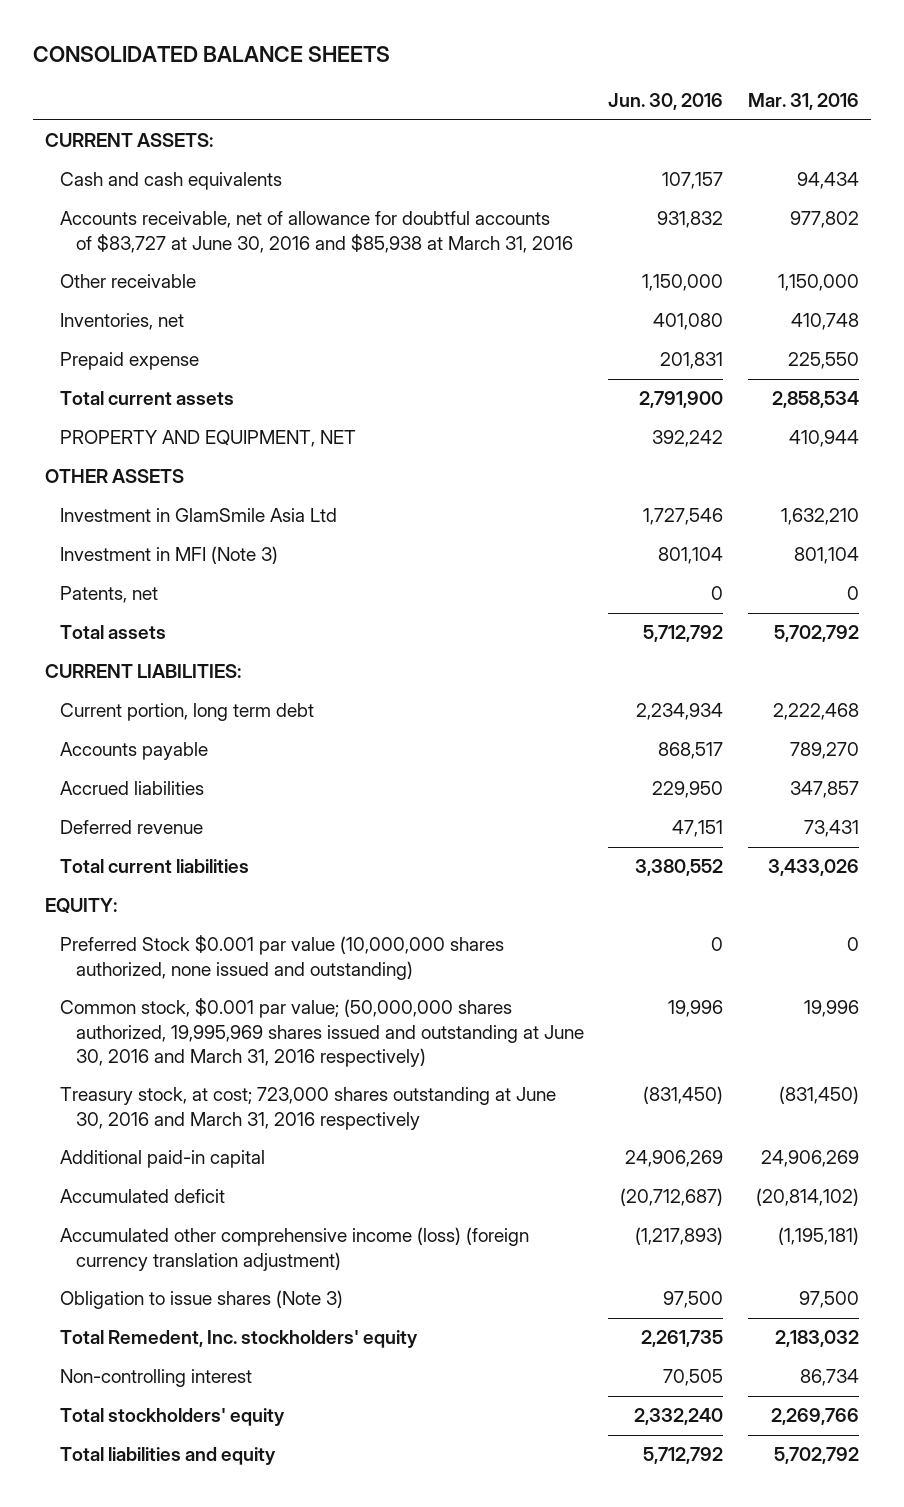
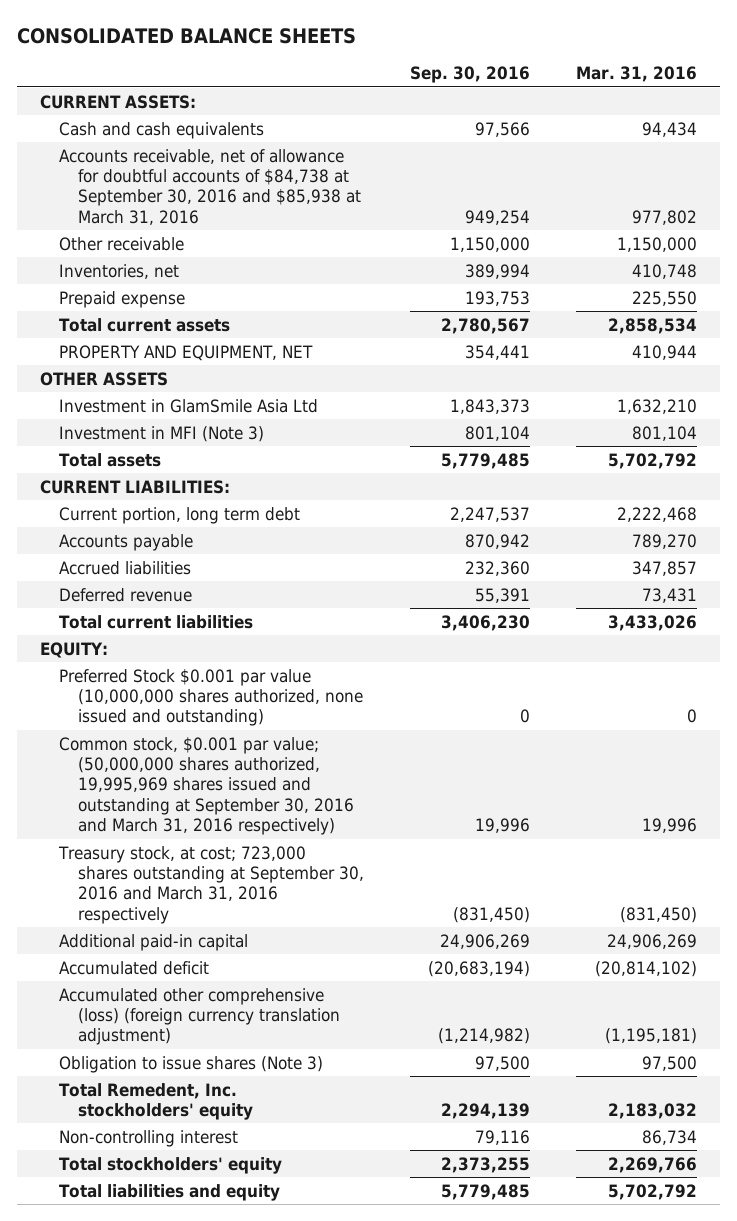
- | Jun. 30, 2016 | Mar. 31, 2016
+ | Sep. 30, 2016 | Mar. 31, 2016
- Accounts receivable, net of allowance for doubtful accounts of $83,727 at June 30, 2016 and $85,938 at March 31, 2016 | 931,832 | 977,802
+ Accounts receivable, net of allowance for doubtful accounts of $84,738 at September 30, 2016 and $85,938 at March 31, 2016 | 949,254 | 977,802
- Patents, net | 0 | 0
- Common stock, $0.001 par value; (50,000,000 shares authorized, 19,995,969 shares issued and outstanding at June 30, 2016 and March 31, 2016 respectively) | 19,996 | 19,996
- Treasury stock, at cost; 723,000 shares outstanding at June 30, 2016 and March 31, 2016 respectively | (831,450) | (831,450)
+ Common stock, $0.001 par value; (50,000,000 shares authorized, 19,995,969 shares issued and outstanding at September 30, 2016 and March 31, 2016 respectively) | 19,996 | 19,996
+ Treasury stock, at cost; 723,000 shares outstanding at September 30, 2016 and March 31, 2016 respectively | (831,450) | (831,450)
- Accumulated other comprehensive income (loss) (foreign currency translation adjustment) | (1,217,893) | (1,195,181)
+ Accumulated other comprehensive (loss) (foreign currency translation adjustment) | (1,214,982) | (1,195,181)

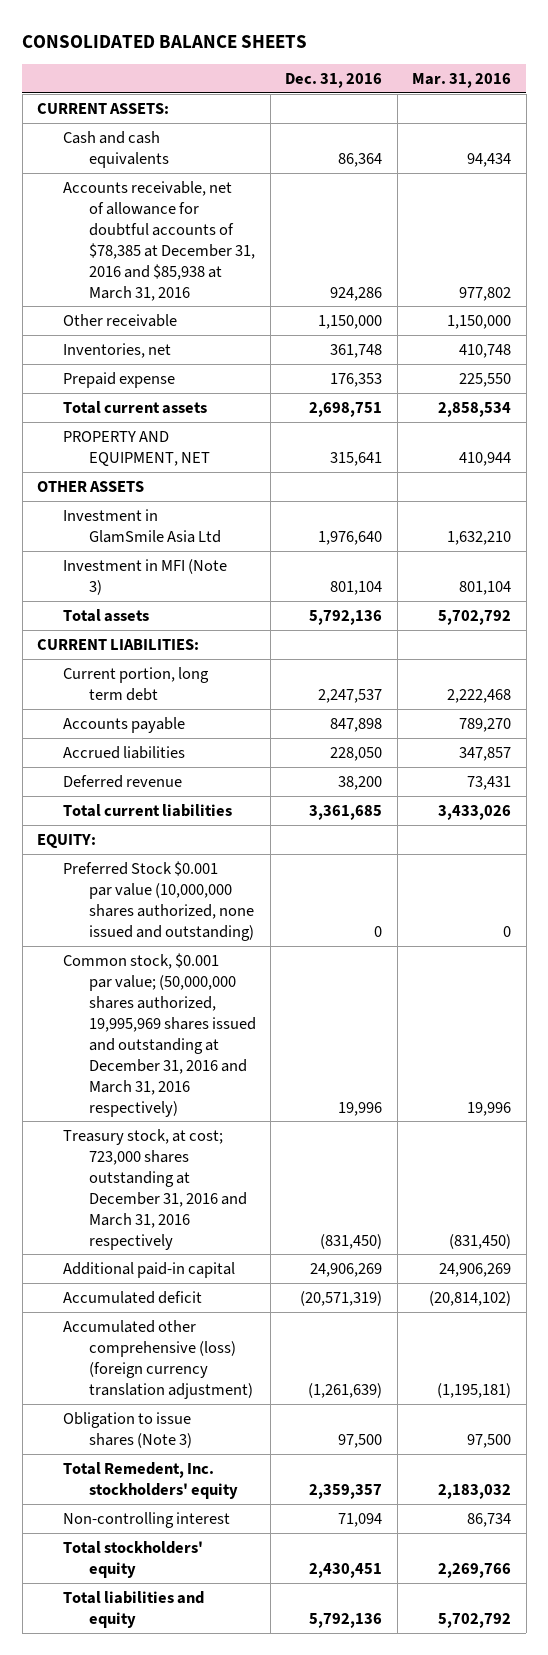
- | Sep. 30, 2016 | Mar. 31, 2016
+ | Dec. 31, 2016 | Mar. 31, 2016
- Accounts receivable, net of allowance for doubtful accounts of $84,738 at September 30, 2016 and $85,938 at March 31, 2016 | 949,254 | 977,802
+ Accounts receivable, net of allowance for doubtful accounts of $78,385 at December 31, 2016 and $85,938 at March 31, 2016 | 924,286 | 977,802
- Common stock, $0.001 par value; (50,000,000 shares authorized, 19,995,969 shares issued and outstanding at September 30, 2016 and March 31, 2016 respectively) | 19,996 | 19,996
- Treasury stock, at cost; 723,000 shares outstanding at September 30, 2016 and March 31, 2016 respectively | (831,450) | (831,450)
+ Common stock, $0.001 par value; (50,000,000 shares authorized, 19,995,969 shares issued and outstanding at December 31, 2016 and March 31, 2016 respectively) | 19,996 | 19,996
+ Treasury stock, at cost; 723,000 shares outstanding at December 31, 2016 and March 31, 2016 respectively | (831,450) | (831,450)

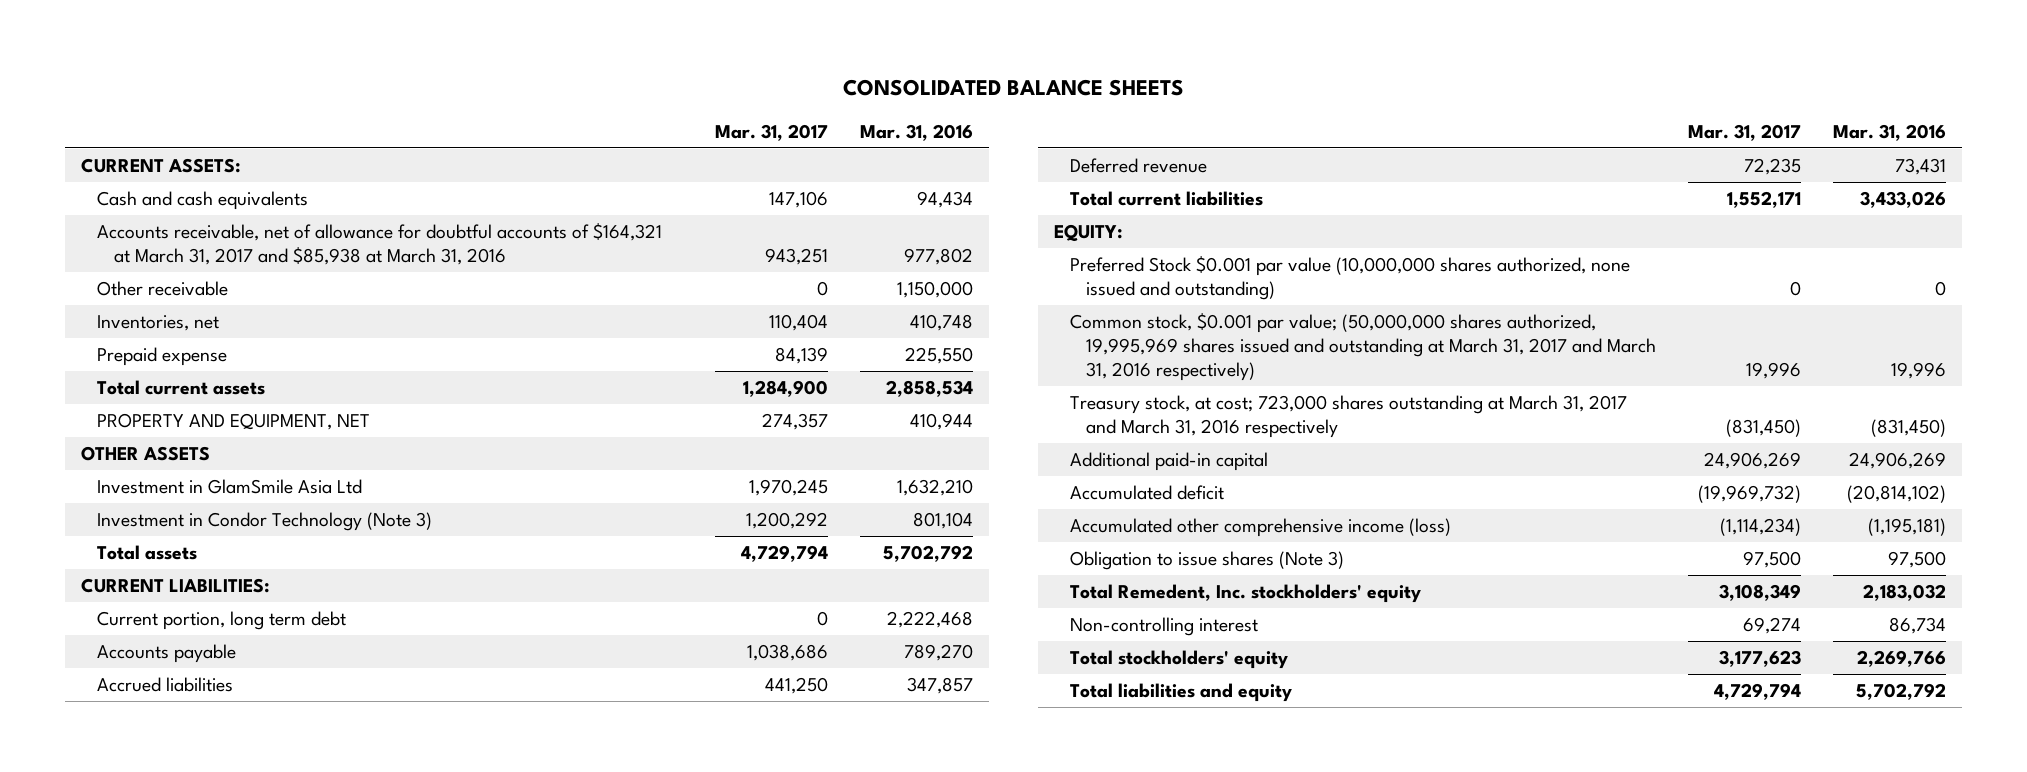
- | Dec. 31, 2016 | Mar. 31, 2016
+ | Mar. 31, 2017 | Mar. 31, 2016
- Accounts receivable, net of allowance for doubtful accounts of $78,385 at December 31, 2016 and $85,938 at March 31, 2016 | 924,286 | 977,802
+ Accounts receivable, net of allowance for doubtful accounts of $164,321 at March 31, 2017 and $85,938 at March 31, 2016 | 943,251 | 977,802
- Investment in MFI (Note 3) | 801,104 | 801,104
+ Investment in Condor Technology (Note 3) | 1,200,292 | 801,104
- Common stock, $0.001 par value; (50,000,000 shares authorized, 19,995,969 shares issued and outstanding at December 31, 2016 and March 31, 2016 respectively) | 19,996 | 19,996
- Treasury stock, at cost; 723,000 shares outstanding at December 31, 2016 and March 31, 2016 respectively | (831,450) | (831,450)
+ Common stock, $0.001 par value; (50,000,000 shares authorized, 19,995,969 shares issued and outstanding at March 31, 2017 and March 31, 2016 respectively) | 19,996 | 19,996
+ Treasury stock, at cost; 723,000 shares outstanding at March 31, 2017 and March 31, 2016 respectively | (831,450) | (831,450)
- Accumulated other comprehensive (loss) (foreign currency translation adjustment) | (1,261,639) | (1,195,181)
+ Accumulated other comprehensive income (loss) | (1,114,234) | (1,195,181)

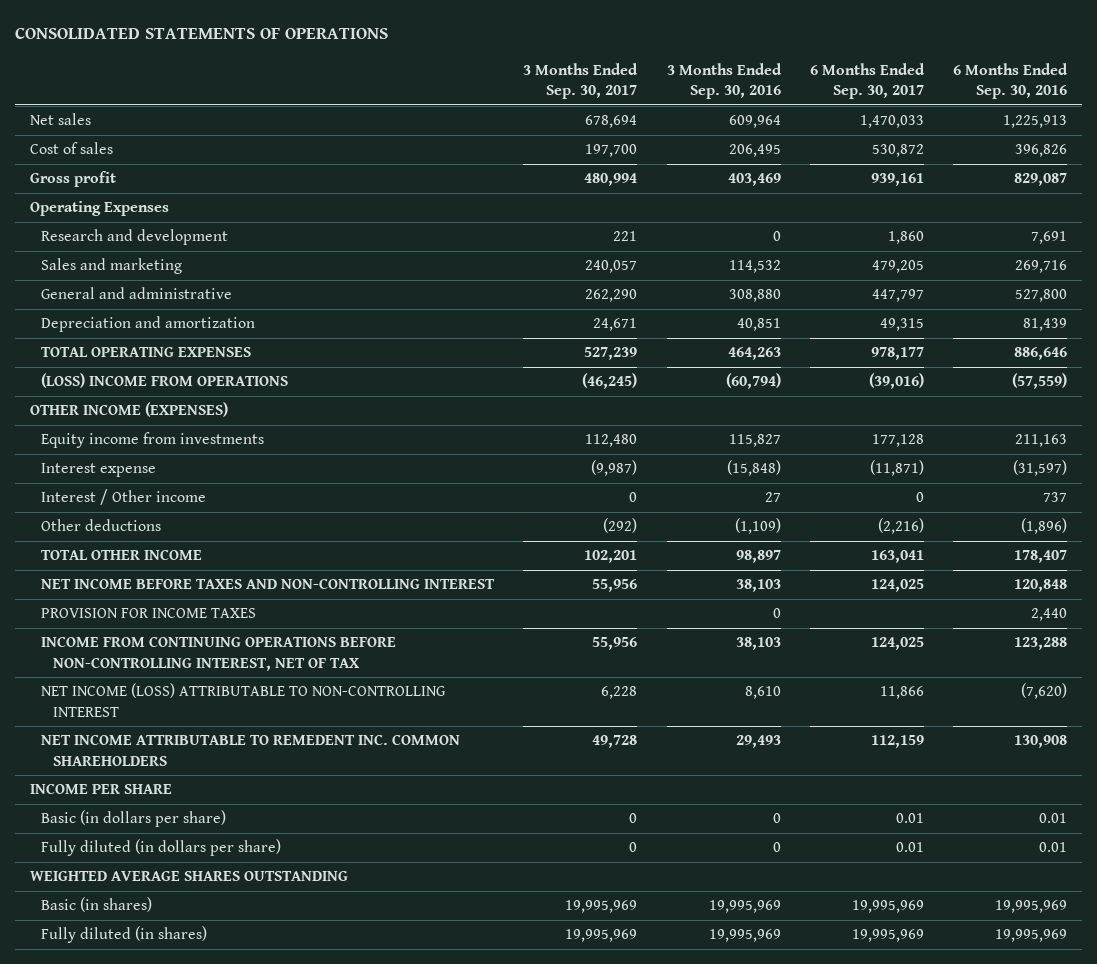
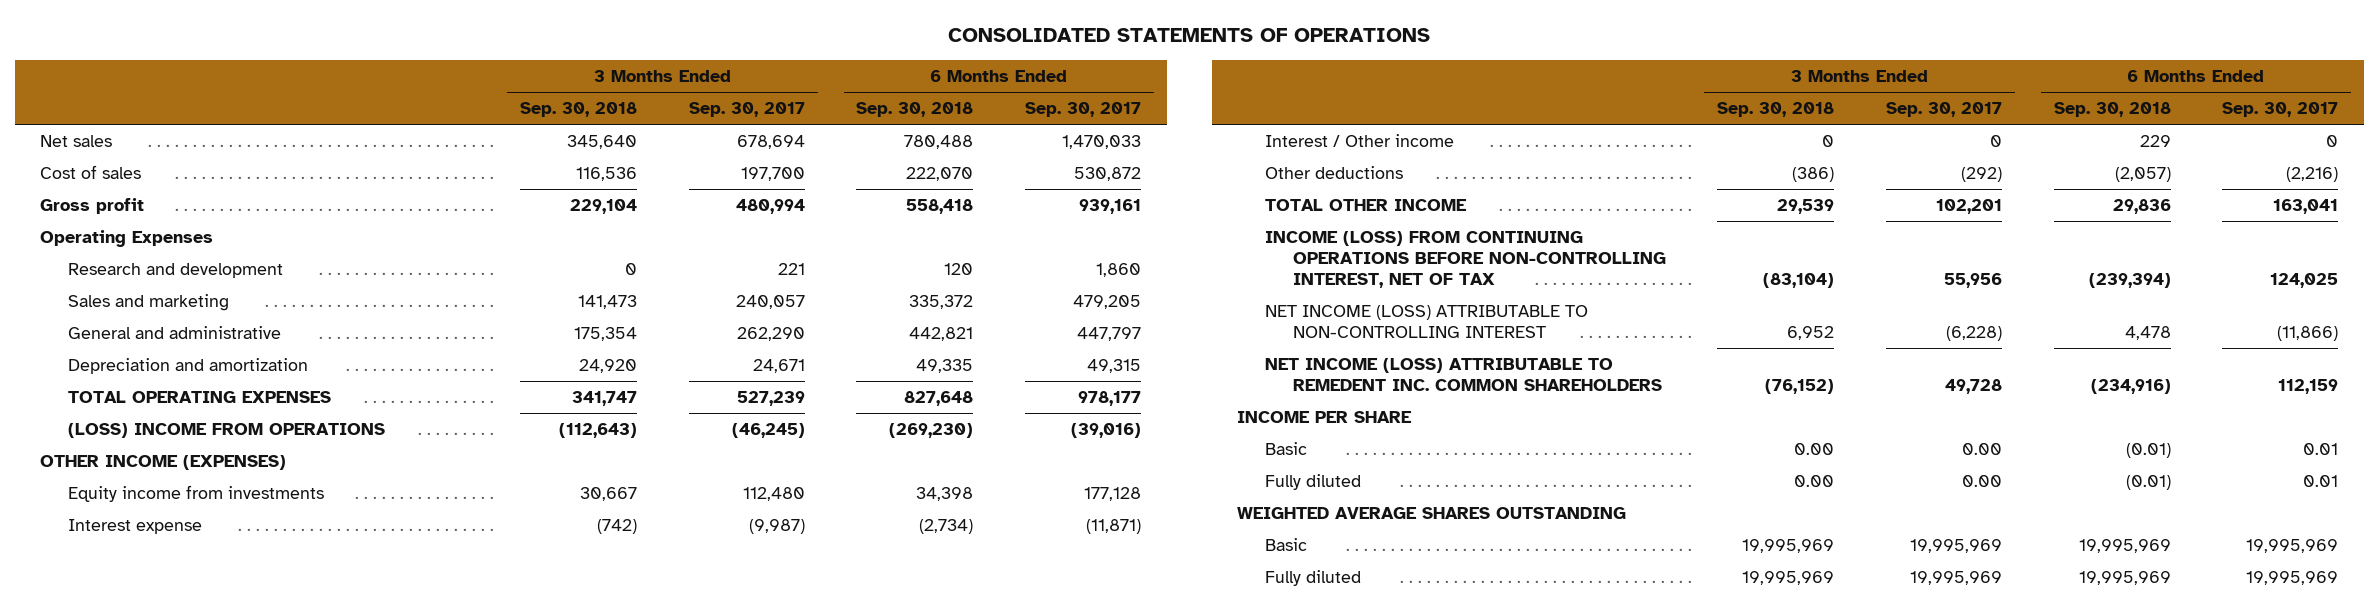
- | 3 Months Ended Sep. 30, 2017 | 3 Months Ended Sep. 30, 2016 | 6 Months Ended Sep. 30, 2017 | 6 Months Ended Sep. 30, 2016
+ | 3 Months Ended Sep. 30, 2018 | 3 Months Ended Sep. 30, 2017 | 6 Months Ended Sep. 30, 2018 | 6 Months Ended Sep. 30, 2017
- NET INCOME BEFORE TAXES AND NON-CONTROLLING INTEREST | 55,956 | 38,103 | 124,025 | 120,848
- PROVISION FOR INCOME TAXES | | 0 | | 2,440
- INCOME FROM CONTINUING OPERATIONS BEFORE NON-CONTROLLING INTEREST, NET OF TAX | 55,956 | 38,103 | 124,025 | 123,288
- NET INCOME (LOSS) ATTRIBUTABLE TO NON-CONTROLLING INTEREST | 6,228 | 8,610 | 11,866 | (7,620)
- NET INCOME ATTRIBUTABLE TO REMEDENT INC. COMMON SHAREHOLDERS | 49,728 | 29,493 | 112,159 | 130,908
+ INCOME (LOSS) FROM CONTINUING OPERATIONS BEFORE NON-CONTROLLING INTEREST, NET OF TAX | (83,104) | 55,956 | (239,394) | 124,025
+ NET INCOME (LOSS) ATTRIBUTABLE TO NON-CONTROLLING INTEREST | 6,952 | (6,228) | 4,478 | (11,866)
+ NET INCOME (LOSS) ATTRIBUTABLE TO REMEDENT INC. COMMON SHAREHOLDERS | (76,152) | 49,728 | (234,916) | 112,159
- Basic (in dollars per share) | 0 | 0 | 0.01 | 0.01
- Fully diluted (in dollars per share) | 0 | 0 | 0.01 | 0.01
+ Basic | 0.00 | 0.00 | (0.01) | 0.01
+ Fully diluted | 0.00 | 0.00 | (0.01) | 0.01
- Basic (in shares) | 19,995,969 | 19,995,969 | 19,995,969 | 19,995,969
- Fully diluted (in shares) | 19,995,969 | 19,995,969 | 19,995,969 | 19,995,969
+ Basic | 19,995,969 | 19,995,969 | 19,995,969 | 19,995,969
+ Fully diluted | 19,995,969 | 19,995,969 | 19,995,969 | 19,995,969

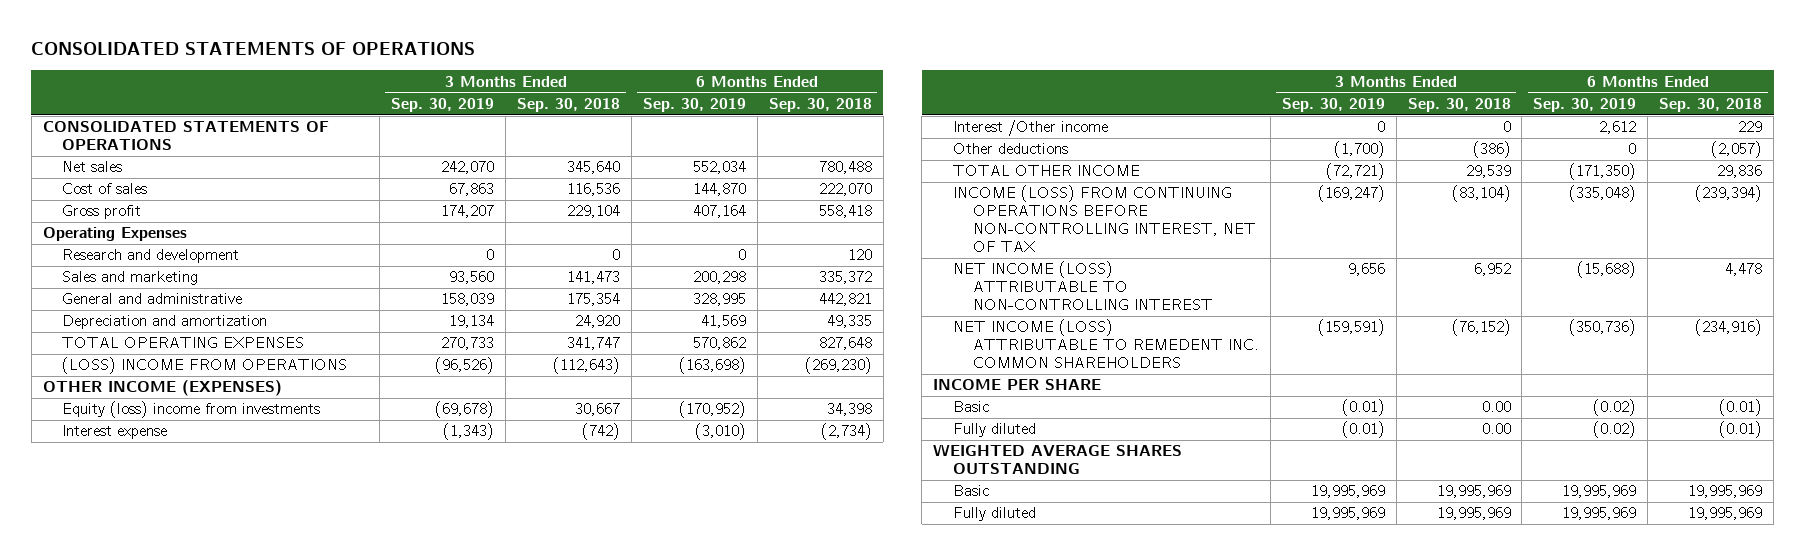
- | 3 Months Ended Sep. 30, 2018 | 3 Months Ended Sep. 30, 2017 | 6 Months Ended Sep. 30, 2018 | 6 Months Ended Sep. 30, 2017
+ | 3 Months Ended Sep. 30, 2019 | 3 Months Ended Sep. 30, 2018 | 6 Months Ended Sep. 30, 2019 | 6 Months Ended Sep. 30, 2018
+ CONSOLIDATED STATEMENTS OF OPERATIONS
- Equity income from investments | 30,667 | 112,480 | 34,398 | 177,128
+ Equity (loss) income from investments | (69,678) | 30,667 | (170,952) | 34,398
- Interest / Other income | 0 | 0 | 229 | 0
+ Interest /Other income | 0 | 0 | 2,612 | 229

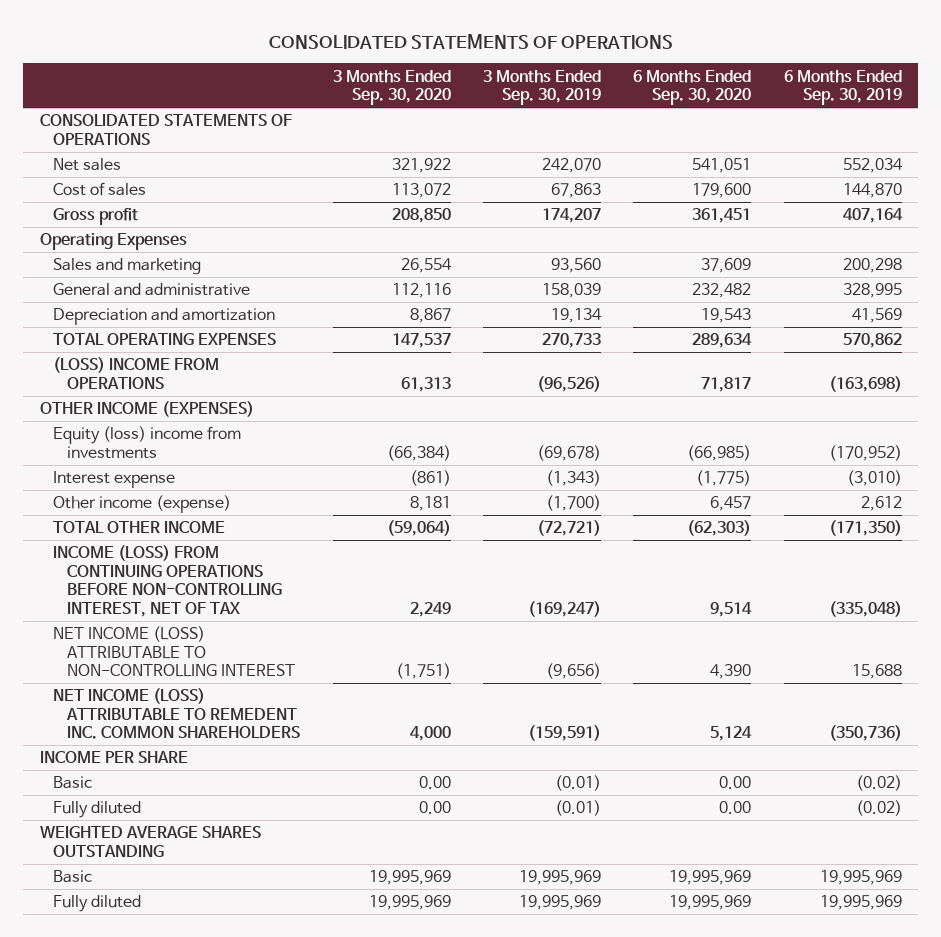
- | 3 Months Ended Sep. 30, 2019 | 3 Months Ended Sep. 30, 2018 | 6 Months Ended Sep. 30, 2019 | 6 Months Ended Sep. 30, 2018
+ | 3 Months Ended Sep. 30, 2020 | 3 Months Ended Sep. 30, 2019 | 6 Months Ended Sep. 30, 2020 | 6 Months Ended Sep. 30, 2019
- Research and development | 0 | 0 | 0 | 120
- Interest /Other income | 0 | 0 | 2,612 | 229
- Other deductions | (1,700) | (386) | 0 | (2,057)
+ Other income (expense) | 8,181 | (1,700) | 6,457 | 2,612
- NET INCOME (LOSS) ATTRIBUTABLE TO NON-CONTROLLING INTEREST | 9,656 | 6,952 | (15,688) | 4,478
+ NET INCOME (LOSS) ATTRIBUTABLE TO NON-CONTROLLING INTEREST | (1,751) | (9,656) | 4,390 | 15,688

